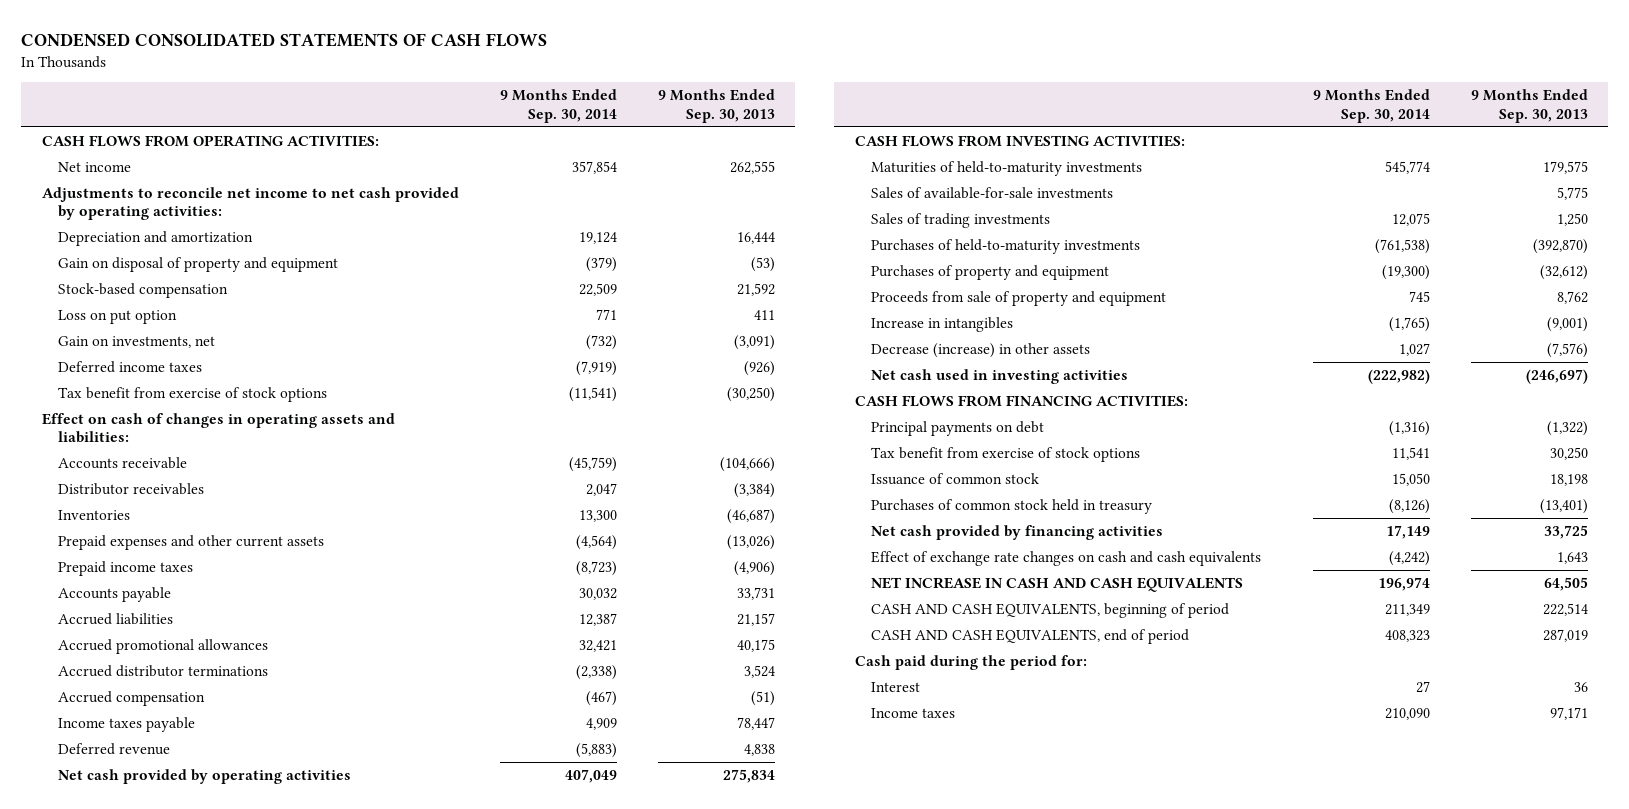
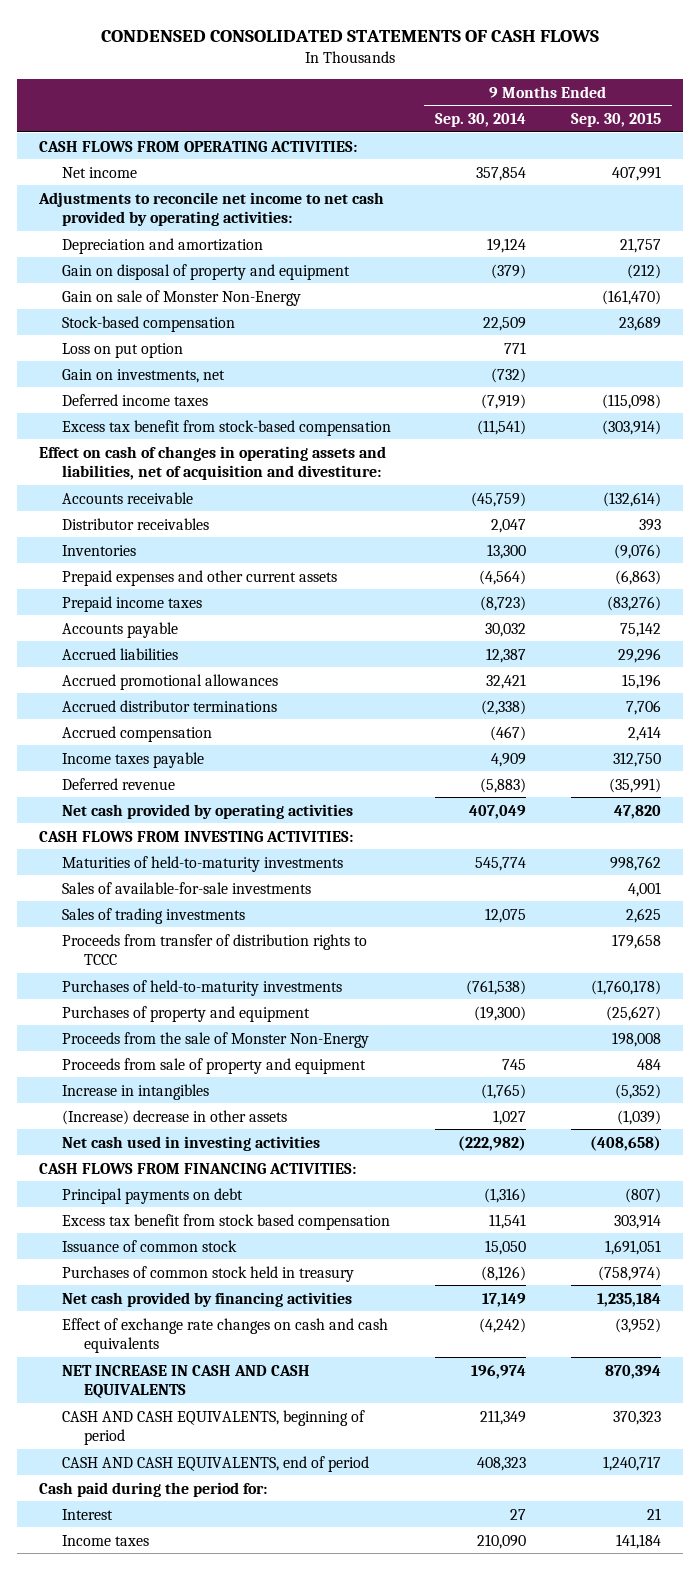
- | 9 Months Ended Sep. 30, 2014 | 9 Months Ended Sep. 30, 2013
+ | 9 Months Ended Sep. 30, 2014 | 9 Months Ended Sep. 30, 2015
+ Gain on sale of Monster Non-Energy | | (161,470)
- Tax benefit from exercise of stock options | (11,541) | (30,250)
- Effect on cash of changes in operating assets and liabilities:
+ Excess tax benefit from stock-based compensation | (11,541) | (303,914)
+ Effect on cash of changes in operating assets and liabilities, net of acquisition and divestiture:
+ Proceeds from transfer of distribution rights to TCCC | | 179,658
+ Proceeds from the sale of Monster Non-Energy | | 198,008
- Decrease (increase) in other assets | 1,027 | (7,576)
+ (Increase) decrease in other assets | 1,027 | (1,039)
- Tax benefit from exercise of stock options | 11,541 | 30,250
+ Excess tax benefit from stock based compensation | 11,541 | 303,914

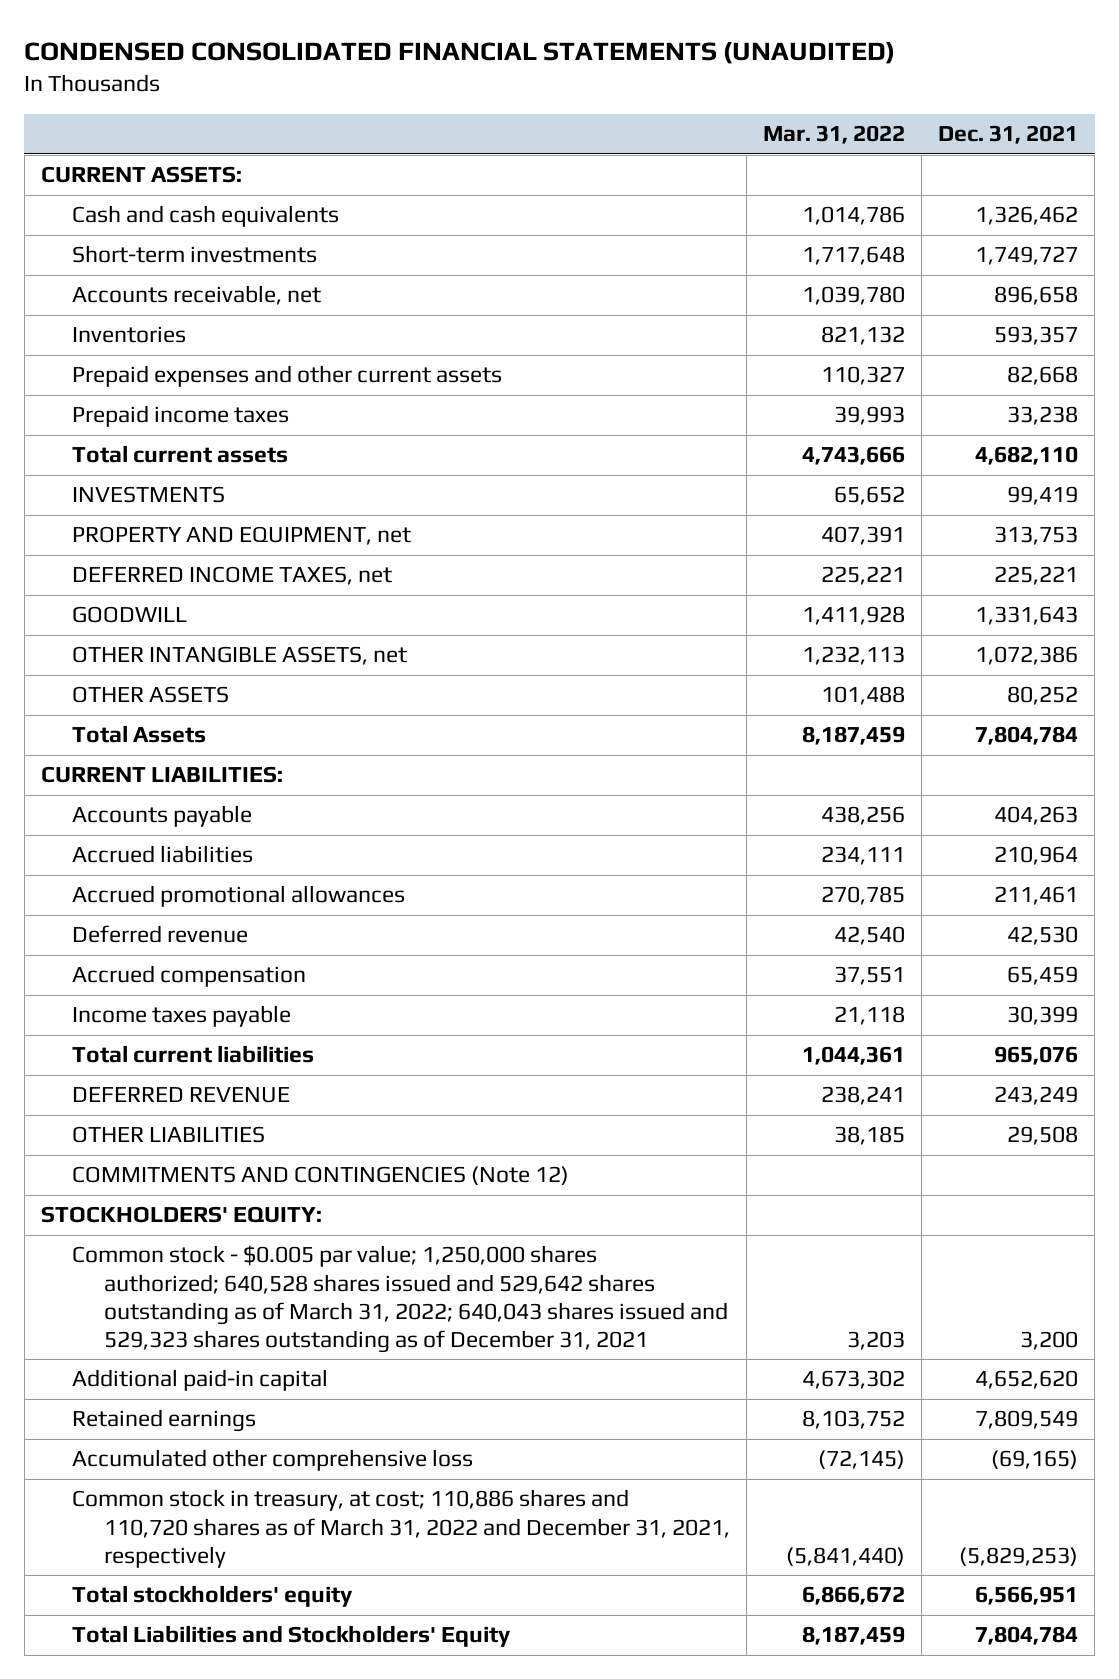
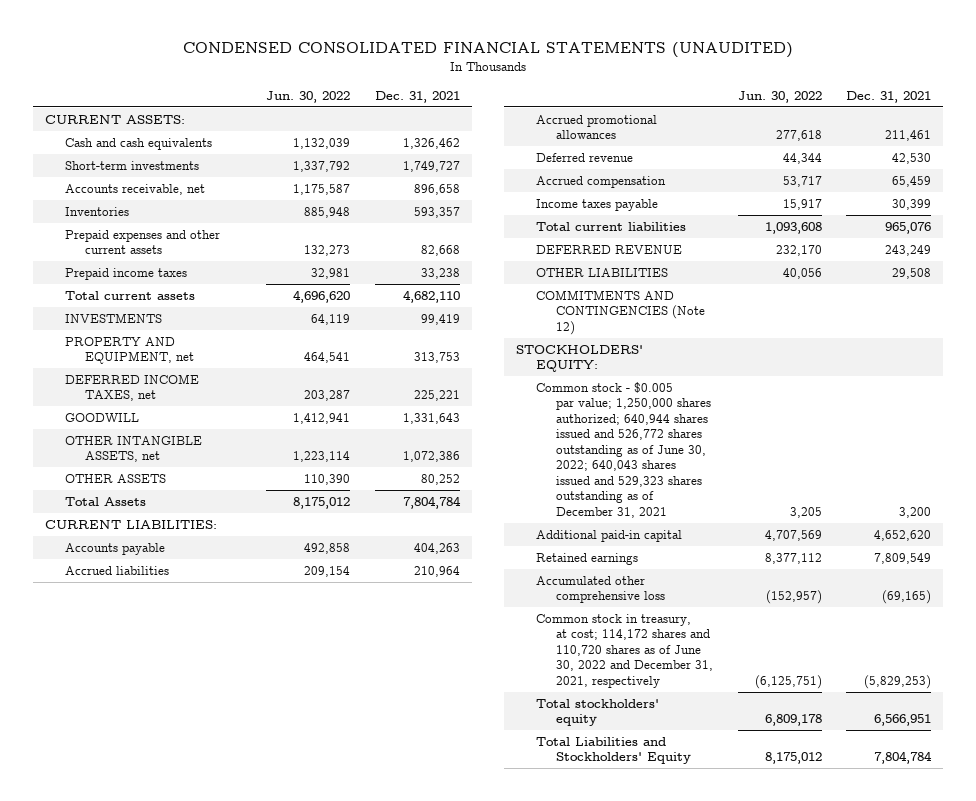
- | Mar. 31, 2022 | Dec. 31, 2021
+ | Jun. 30, 2022 | Dec. 31, 2021
- Common stock - $0.005 par value; 1,250,000 shares authorized; 640,528 shares issued and 529,642 shares outstanding as of March 31, 2022; 640,043 shares issued and 529,323 shares outstanding as of December 31, 2021 | 3,203 | 3,200
+ Common stock - $0.005 par value; 1,250,000 shares authorized; 640,944 shares issued and 526,772 shares outstanding as of June 30, 2022; 640,043 shares issued and 529,323 shares outstanding as of December 31, 2021 | 3,205 | 3,200
- Common stock in treasury, at cost; 110,886 shares and 110,720 shares as of March 31, 2022 and December 31, 2021, respectively | (5,841,440) | (5,829,253)
+ Common stock in treasury, at cost; 114,172 shares and 110,720 shares as of June 30, 2022 and December 31, 2021, respectively | (6,125,751) | (5,829,253)

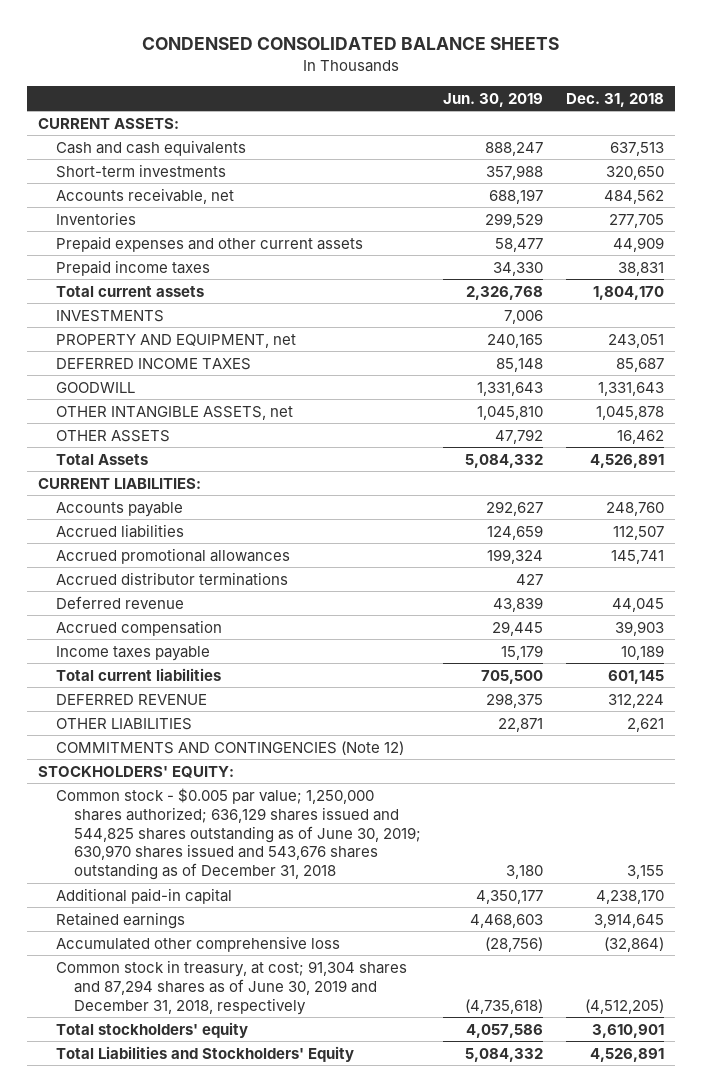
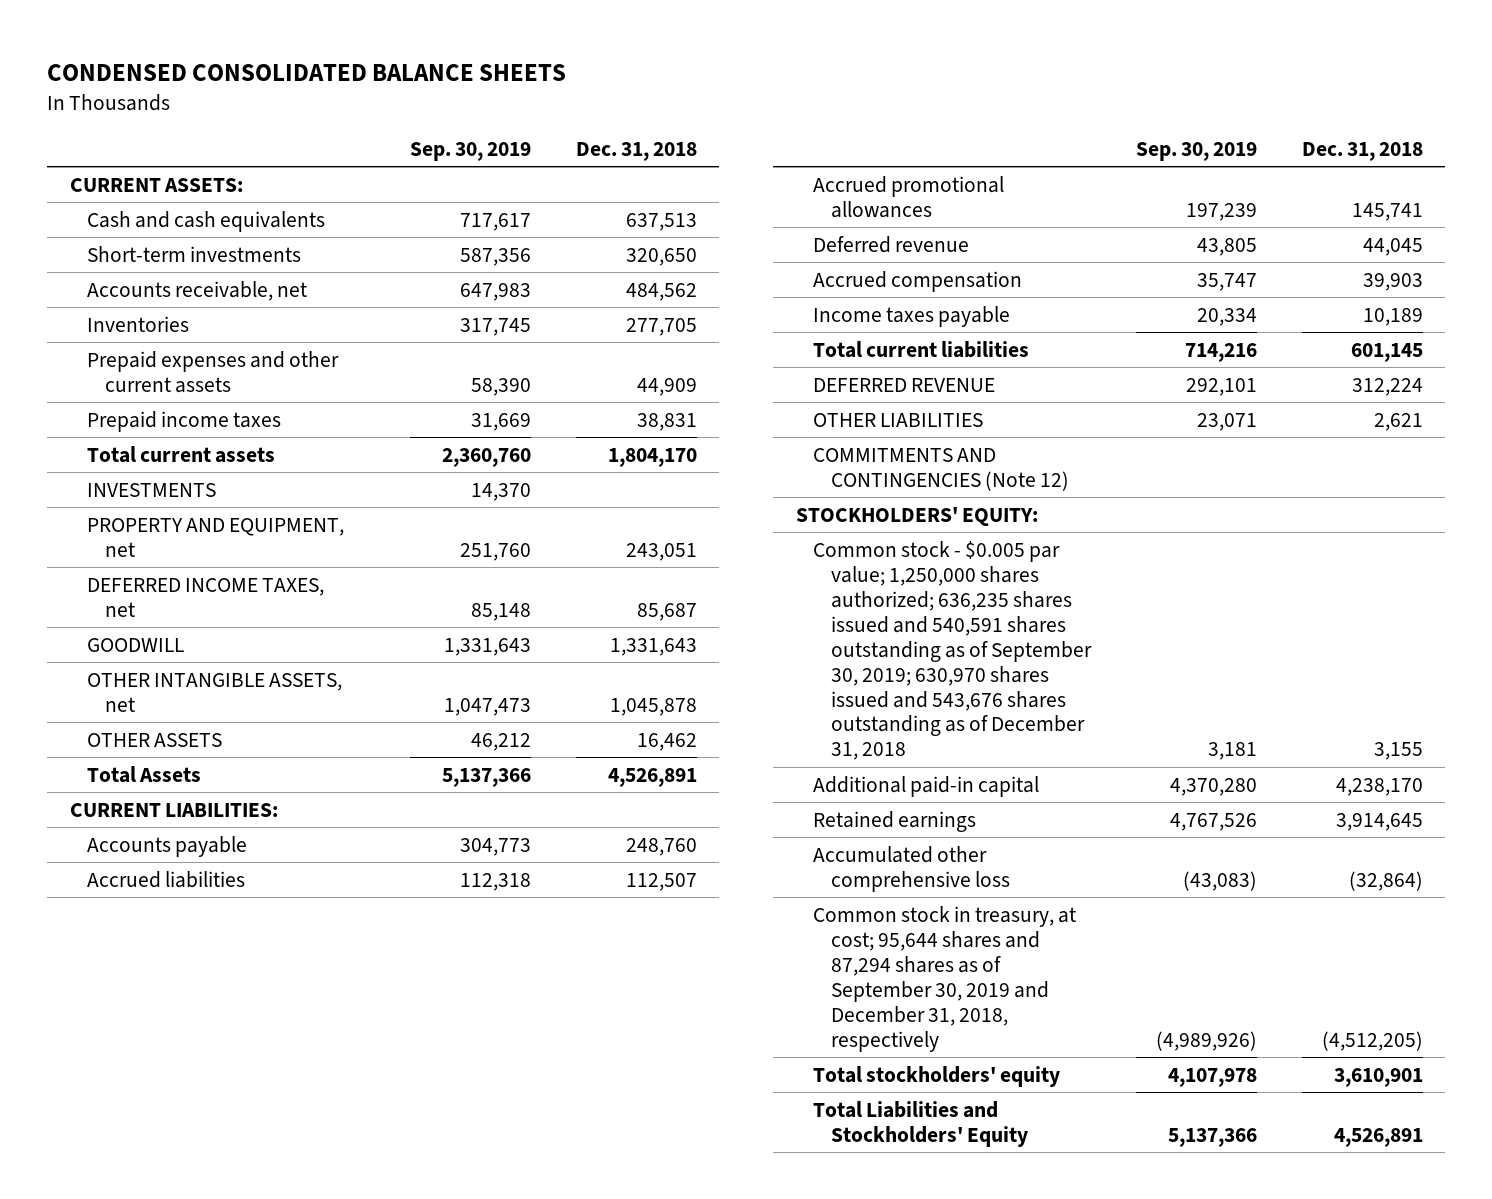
- | Jun. 30, 2019 | Dec. 31, 2018
+ | Sep. 30, 2019 | Dec. 31, 2018
- DEFERRED INCOME TAXES | 85,148 | 85,687
+ DEFERRED INCOME TAXES, net | 85,148 | 85,687
- Accrued distributor terminations | 427 |
- Common stock - $0.005 par value; 1,250,000 shares authorized; 636,129 shares issued and 544,825 shares outstanding as of June 30, 2019; 630,970 shares issued and 543,676 shares outstanding as of December 31, 2018 | 3,180 | 3,155
+ Common stock - $0.005 par value; 1,250,000 shares authorized; 636,235 shares issued and 540,591 shares outstanding as of September 30, 2019; 630,970 shares issued and 543,676 shares outstanding as of December 31, 2018 | 3,181 | 3,155
- Common stock in treasury, at cost; 91,304 shares and 87,294 shares as of June 30, 2019 and December 31, 2018, respectively | (4,735,618) | (4,512,205)
+ Common stock in treasury, at cost; 95,644 shares and 87,294 shares as of September 30, 2019 and December 31, 2018, respectively | (4,989,926) | (4,512,205)

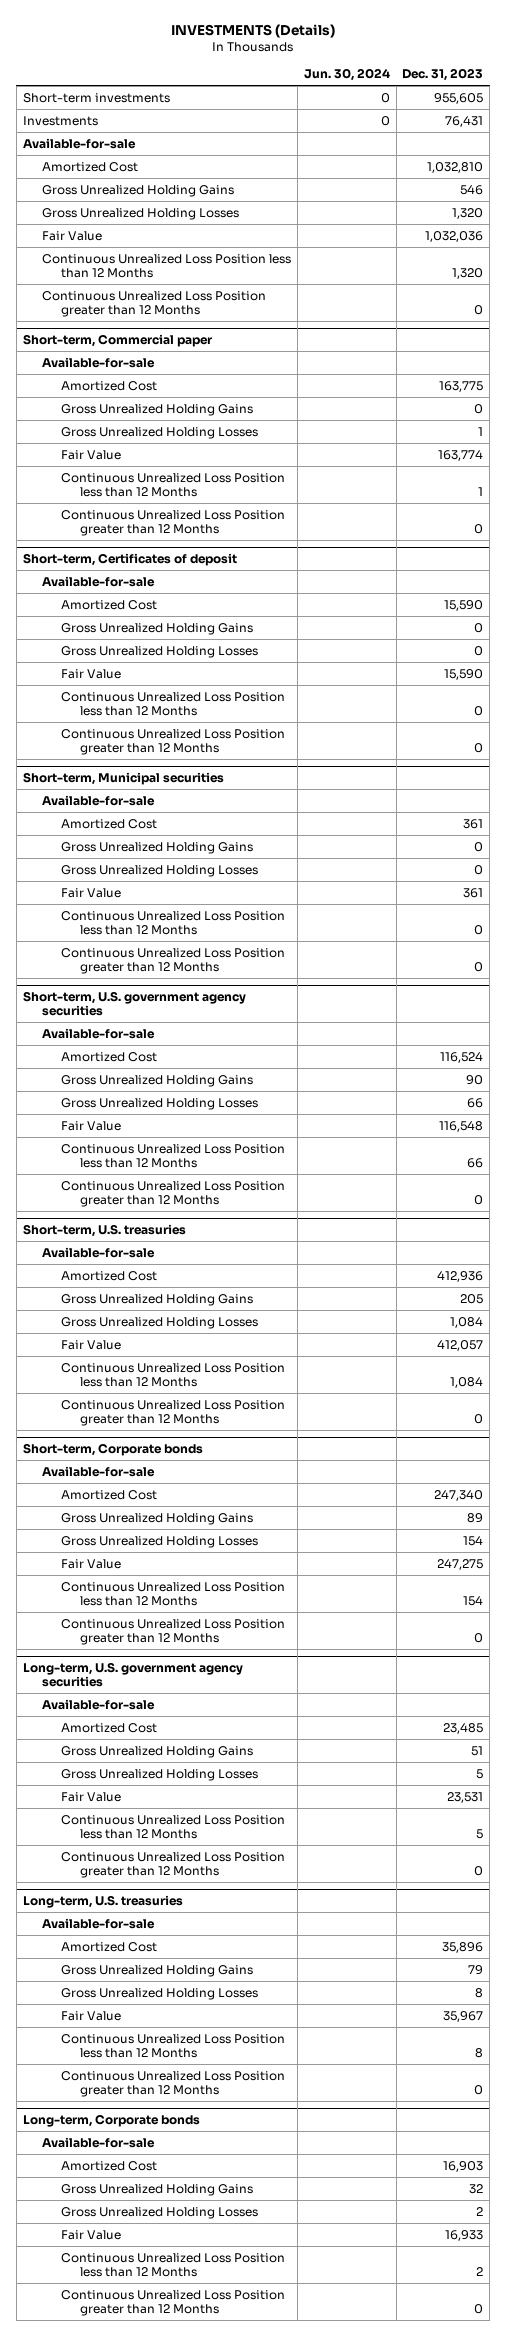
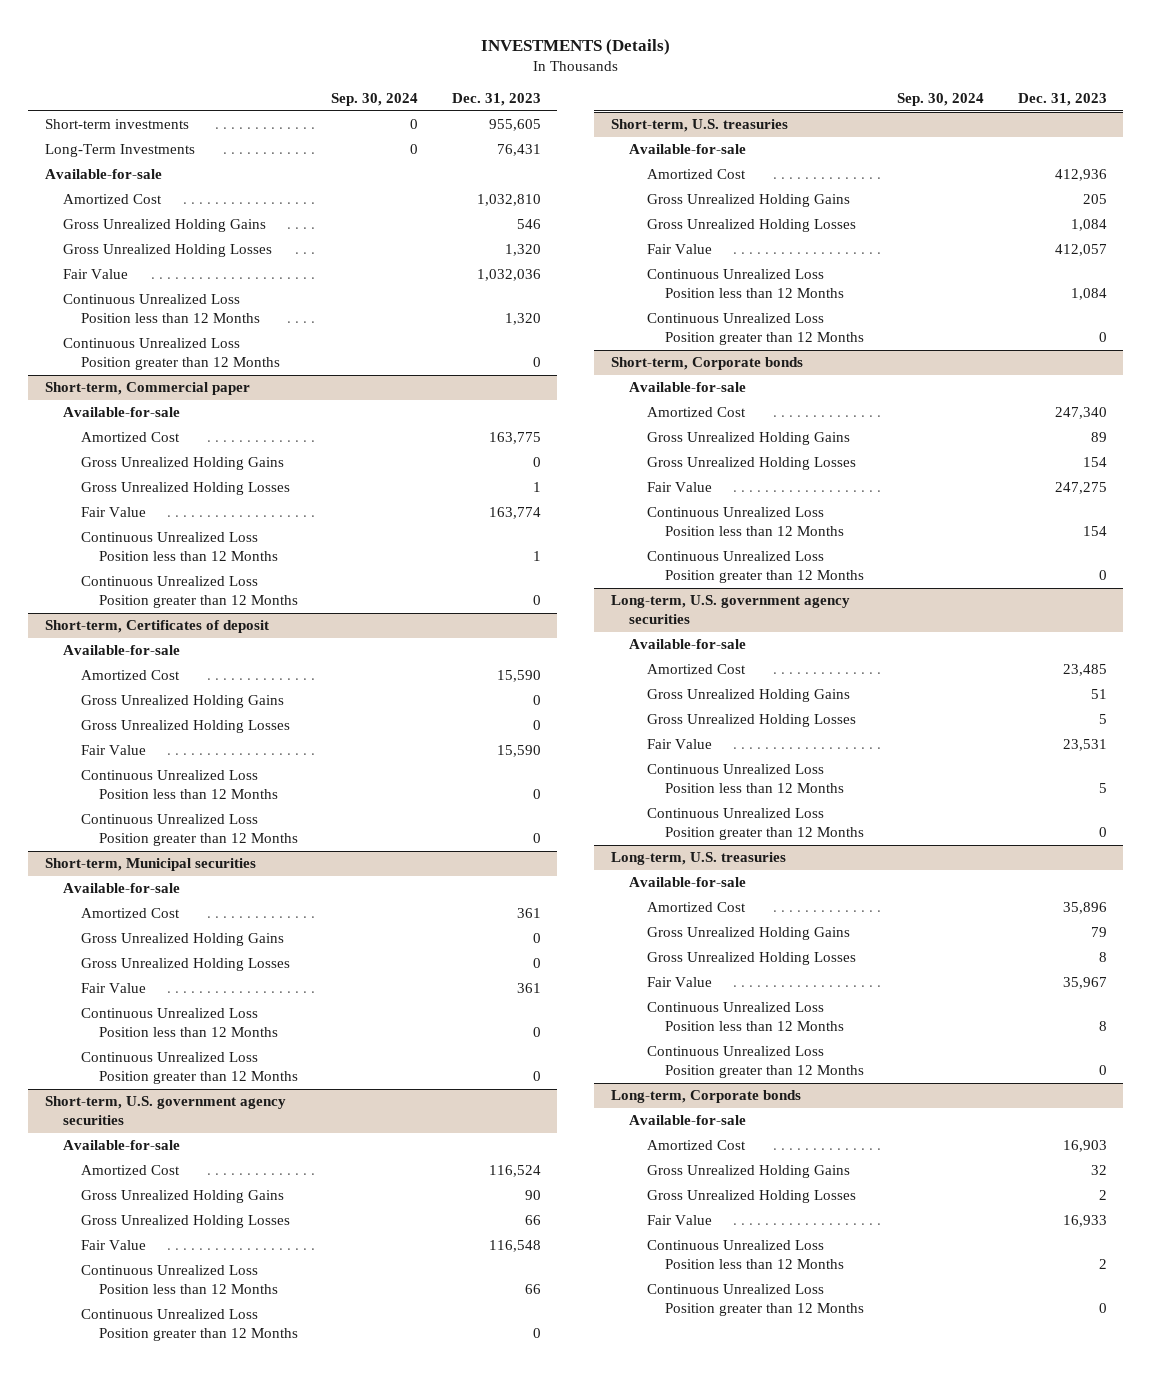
- | Jun. 30, 2024 | Dec. 31, 2023
+ | Sep. 30, 2024 | Dec. 31, 2023
- Investments | 0 | 76,431
+ Long-Term Investments | 0 | 76,431

